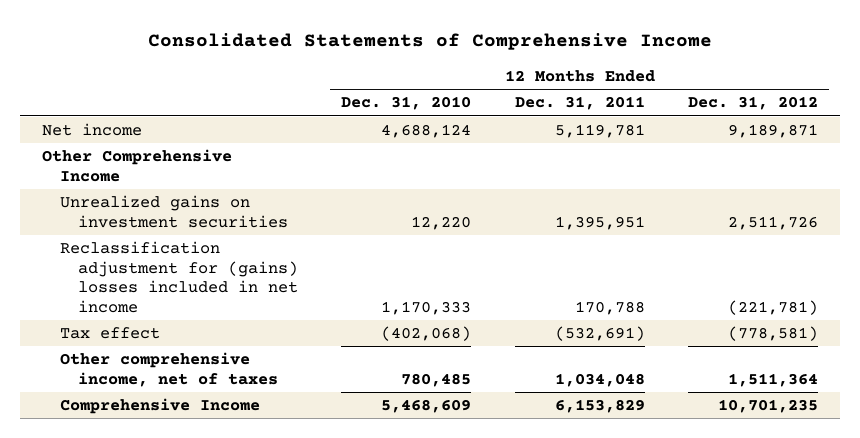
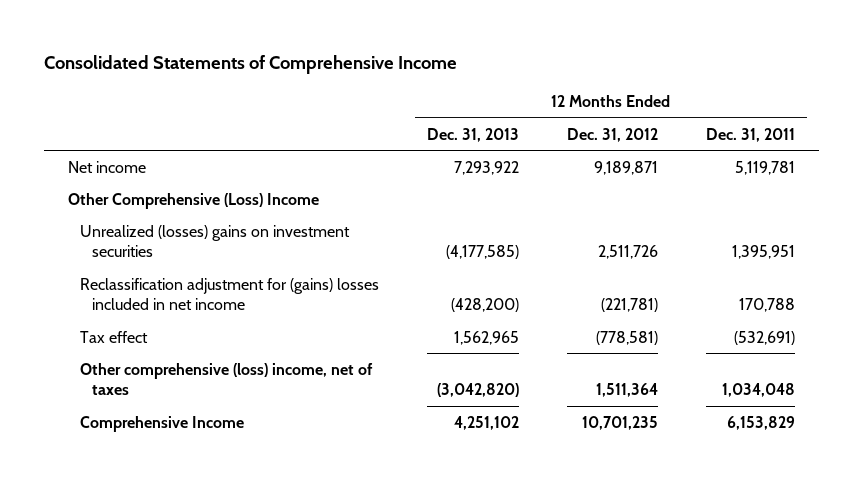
- | 12 Months Ended Dec. 31, 2010 | 12 Months Ended Dec. 31, 2011 | 12 Months Ended Dec. 31, 2012
+ | 12 Months Ended Dec. 31, 2013 | 12 Months Ended Dec. 31, 2012 | 12 Months Ended Dec. 31, 2011
- Other Comprehensive Income
- Unrealized gains on investment securities | 12,220 | 1,395,951 | 2,511,726
+ Other Comprehensive (Loss) Income
+ Unrealized (losses) gains on investment securities | (4,177,585) | 2,511,726 | 1,395,951
- Other comprehensive income, net of taxes | 780,485 | 1,034,048 | 1,511,364
+ Other comprehensive (loss) income, net of taxes | (3,042,820) | 1,511,364 | 1,034,048

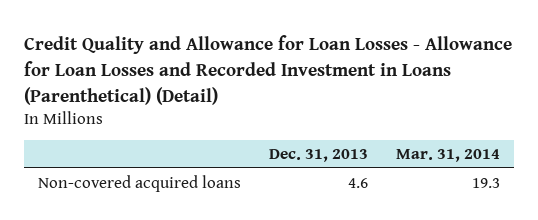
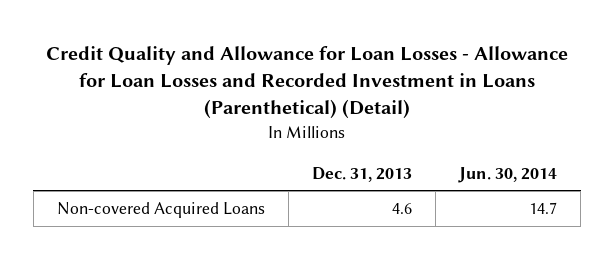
- | Dec. 31, 2013 | Mar. 31, 2014
+ | Dec. 31, 2013 | Jun. 30, 2014
- Non-covered acquired loans | 4.6 | 19.3
+ Non-covered Acquired Loans | 4.6 | 14.7

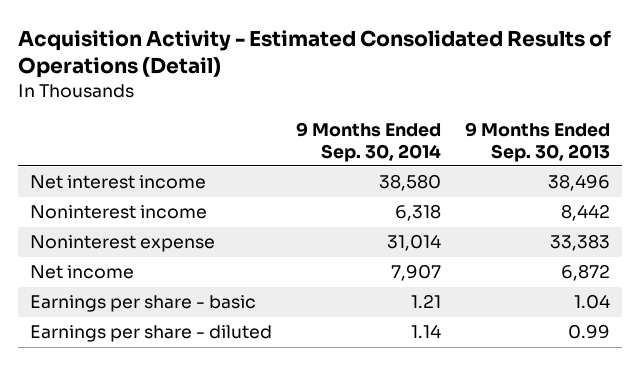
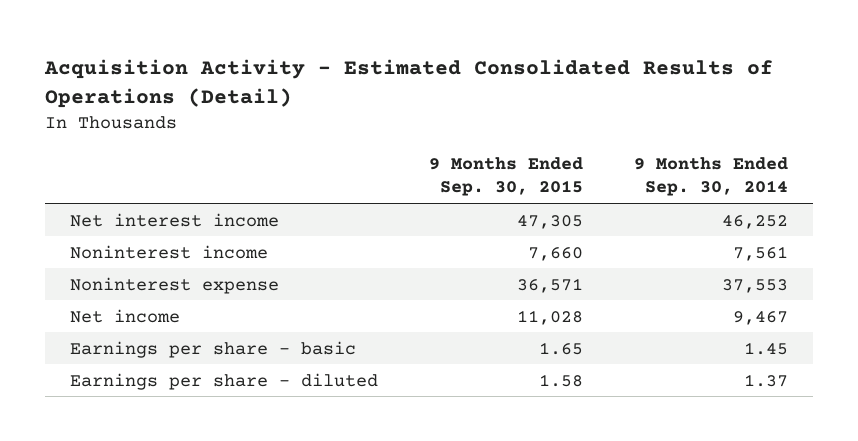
- | 9 Months Ended Sep. 30, 2014 | 9 Months Ended Sep. 30, 2013
+ | 9 Months Ended Sep. 30, 2015 | 9 Months Ended Sep. 30, 2014
- Net interest income | 38,580 | 38,496
- Noninterest income | 6,318 | 8,442
- Noninterest expense | 31,014 | 33,383
- Net income | 7,907 | 6,872
- Earnings per share - basic | 1.21 | 1.04
- Earnings per share - diluted | 1.14 | 0.99
+ Net interest income | 47,305 | 46,252
+ Noninterest income | 7,660 | 7,561
+ Noninterest expense | 36,571 | 37,553
+ Net income | 11,028 | 9,467
+ Earnings per share - basic | 1.65 | 1.45
+ Earnings per share - diluted | 1.58 | 1.37

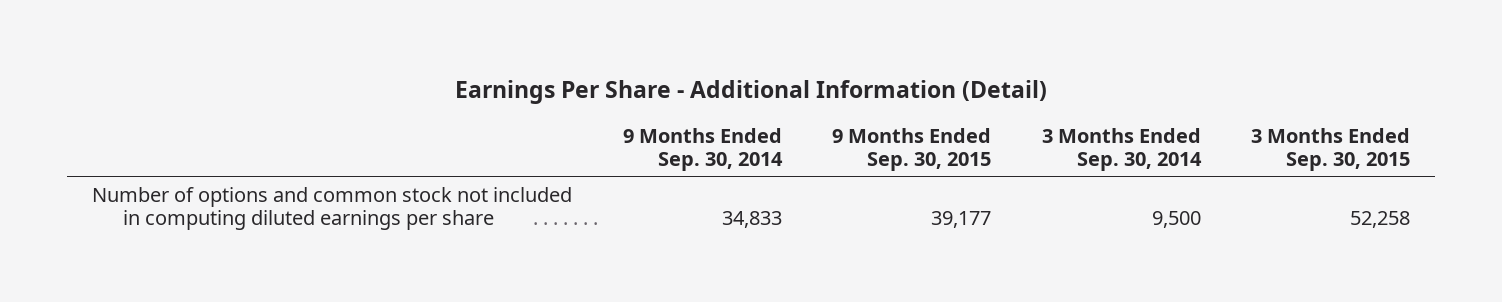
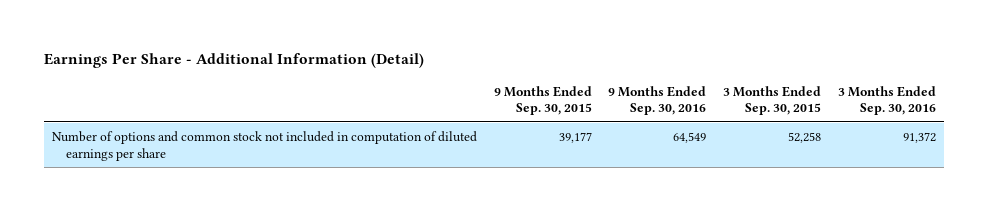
- | 9 Months Ended Sep. 30, 2014 | 9 Months Ended Sep. 30, 2015 | 3 Months Ended Sep. 30, 2014 | 3 Months Ended Sep. 30, 2015
+ | 9 Months Ended Sep. 30, 2015 | 9 Months Ended Sep. 30, 2016 | 3 Months Ended Sep. 30, 2015 | 3 Months Ended Sep. 30, 2016
- Number of options and common stock not included in computing diluted earnings per share | 34,833 | 39,177 | 9,500 | 52,258
+ Number of options and common stock not included in computation of diluted earnings per share | 39,177 | 64,549 | 52,258 | 91,372

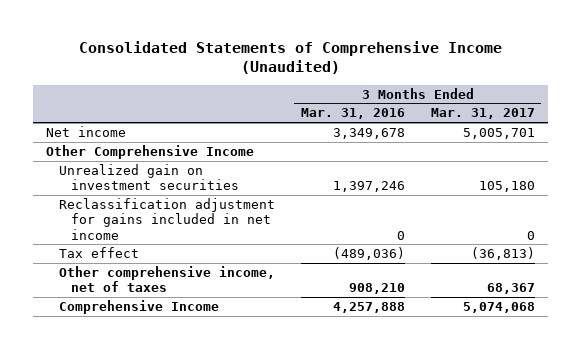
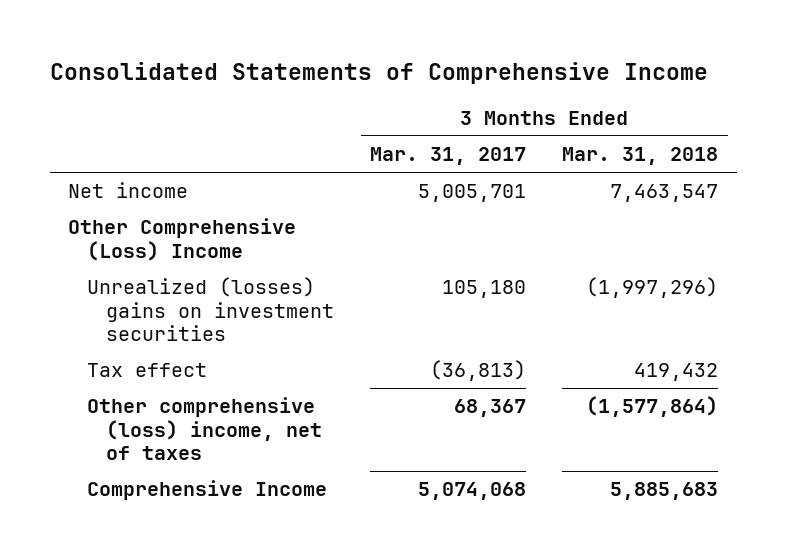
- Consolidated Statements of Comprehensive Income (Unaudited)
+ Consolidated Statements of Comprehensive Income
- | 3 Months Ended Mar. 31, 2016 | 3 Months Ended Mar. 31, 2017
+ | 3 Months Ended Mar. 31, 2017 | 3 Months Ended Mar. 31, 2018
- Other Comprehensive Income
- Unrealized gain on investment securities | 1,397,246 | 105,180
- Reclassification adjustment for gains included in net income | 0 | 0
+ Other Comprehensive (Loss) Income
+ Unrealized (losses) gains on investment securities | 105,180 | (1,997,296)
- Other comprehensive income, net of taxes | 908,210 | 68,367
+ Other comprehensive (loss) income, net of taxes | 68,367 | (1,577,864)

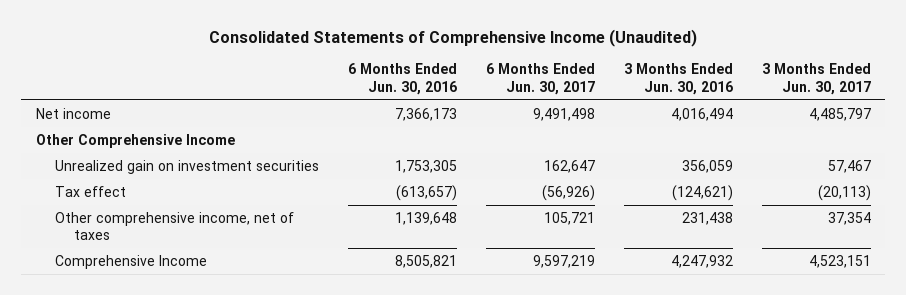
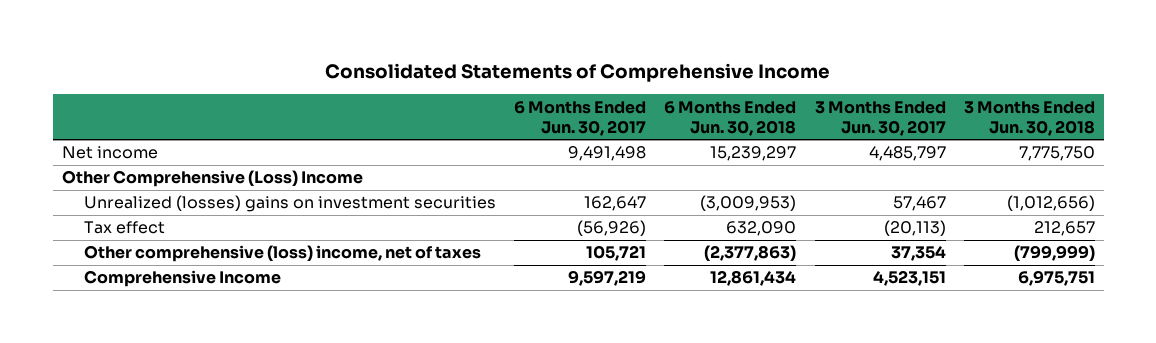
- Consolidated Statements of Comprehensive Income (Unaudited)
+ Consolidated Statements of Comprehensive Income
- | 6 Months Ended Jun. 30, 2016 | 6 Months Ended Jun. 30, 2017 | 3 Months Ended Jun. 30, 2016 | 3 Months Ended Jun. 30, 2017
+ | 6 Months Ended Jun. 30, 2017 | 6 Months Ended Jun. 30, 2018 | 3 Months Ended Jun. 30, 2017 | 3 Months Ended Jun. 30, 2018
- Other Comprehensive Income
- Unrealized gain on investment securities | 1,753,305 | 162,647 | 356,059 | 57,467
+ Other Comprehensive (Loss) Income
+ Unrealized (losses) gains on investment securities | 162,647 | (3,009,953) | 57,467 | (1,012,656)
- Other comprehensive income, net of taxes | 1,139,648 | 105,721 | 231,438 | 37,354
+ Other comprehensive (loss) income, net of taxes | 105,721 | (2,377,863) | 37,354 | (799,999)

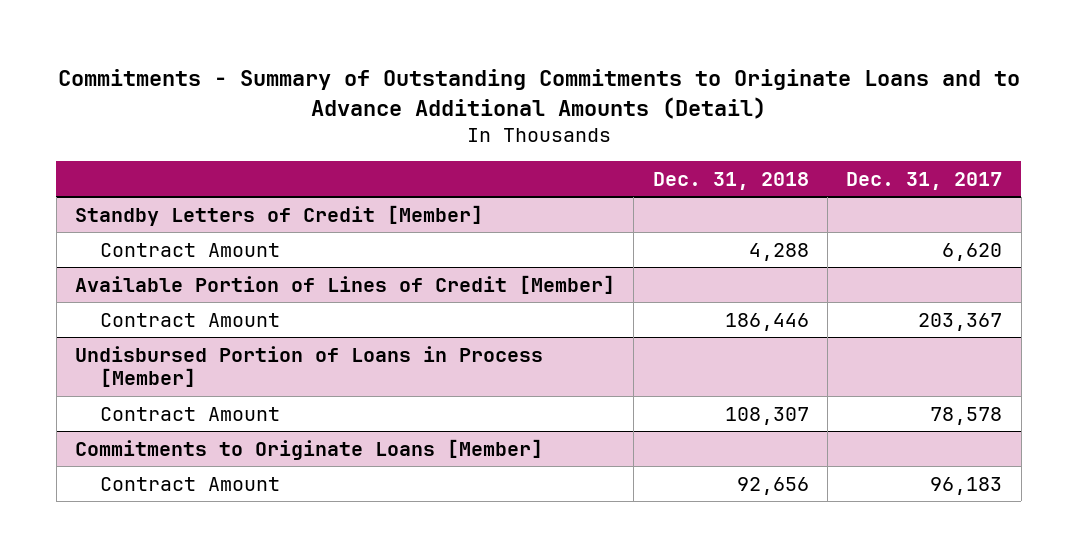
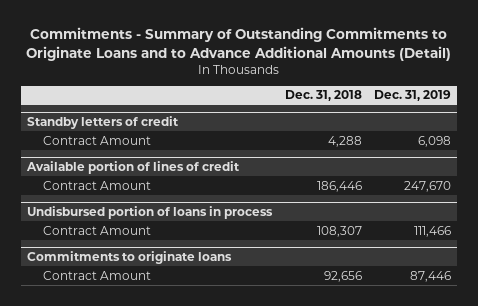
- | Dec. 31, 2018 | Dec. 31, 2017
+ | Dec. 31, 2018 | Dec. 31, 2019
- Standby Letters of Credit [Member]
+ Standby letters of credit
- Available Portion of Lines of Credit [Member]
+ Available portion of lines of credit
- Undisbursed Portion of Loans in Process [Member]
+ Undisbursed portion of loans in process
- Commitments to Originate Loans [Member]
+ Commitments to originate loans

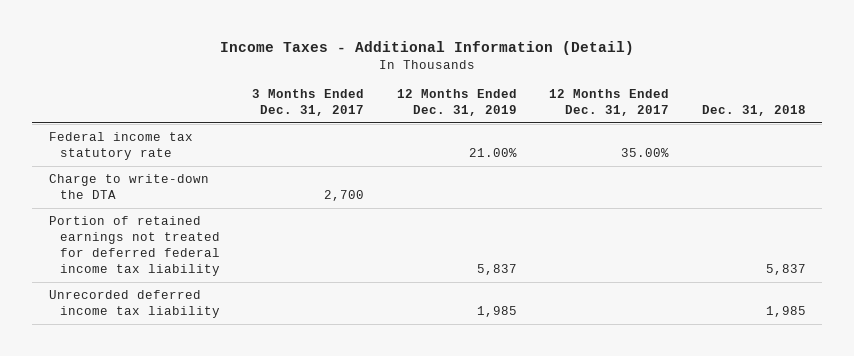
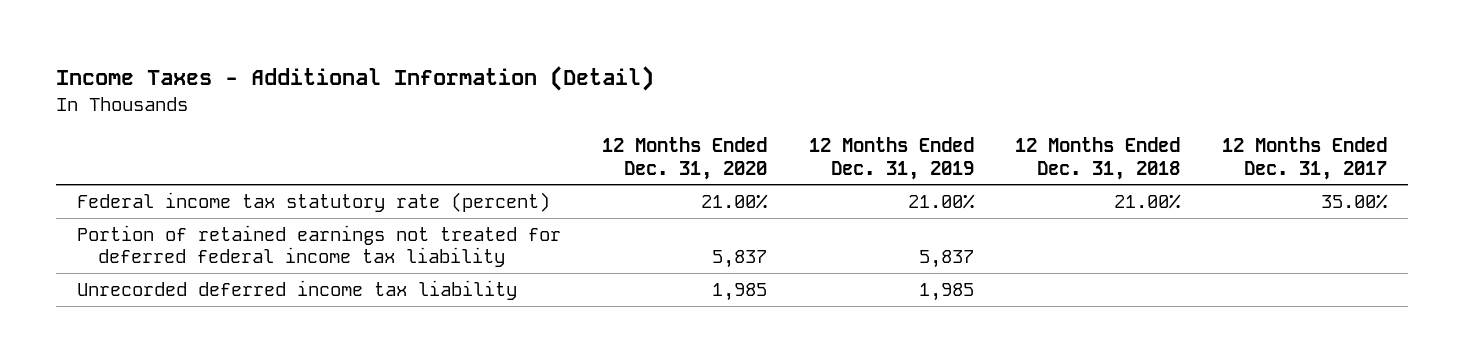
- | 3 Months Ended Dec. 31, 2017 | 12 Months Ended Dec. 31, 2019 | 12 Months Ended Dec. 31, 2017 | Dec. 31, 2018
+ | 12 Months Ended Dec. 31, 2020 | 12 Months Ended Dec. 31, 2019 | 12 Months Ended Dec. 31, 2018 | 12 Months Ended Dec. 31, 2017
- Federal income tax statutory rate | | 21.00% | 35.00% |
- Charge to write-down the DTA | 2,700 | | |
+ Federal income tax statutory rate (percent) | 21.00% | 21.00% | 21.00% | 35.00%

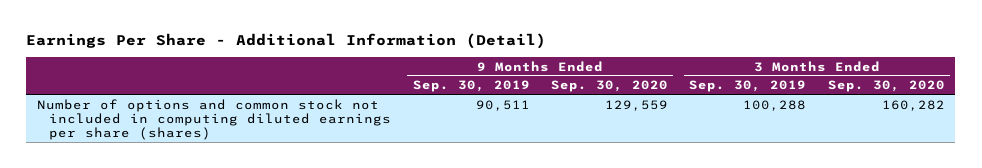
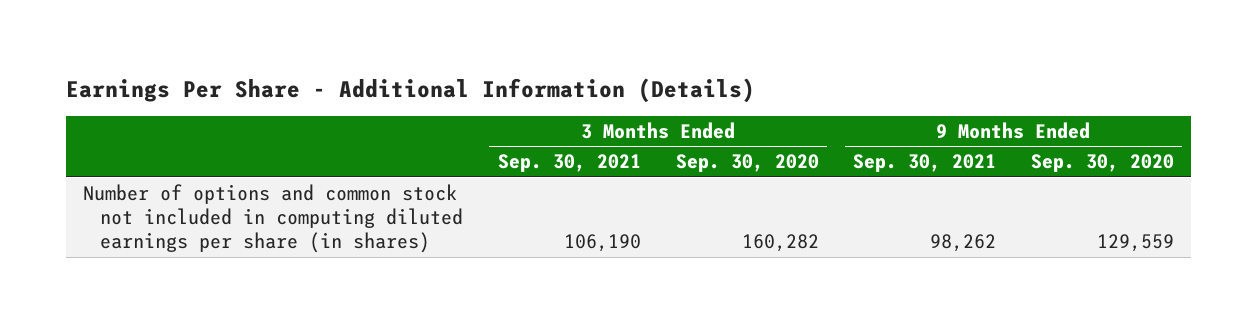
- Earnings Per Share - Additional Information (Detail)
+ Earnings Per Share - Additional Information (Details)
- | 9 Months Ended Sep. 30, 2019 | 9 Months Ended Sep. 30, 2020 | 3 Months Ended Sep. 30, 2019 | 3 Months Ended Sep. 30, 2020
+ | 3 Months Ended Sep. 30, 2021 | 3 Months Ended Sep. 30, 2020 | 9 Months Ended Sep. 30, 2021 | 9 Months Ended Sep. 30, 2020
- Number of options and common stock not included in computing diluted earnings per share (shares) | 90,511 | 129,559 | 100,288 | 160,282
+ Number of options and common stock not included in computing diluted earnings per share (in shares) | 106,190 | 160,282 | 98,262 | 129,559

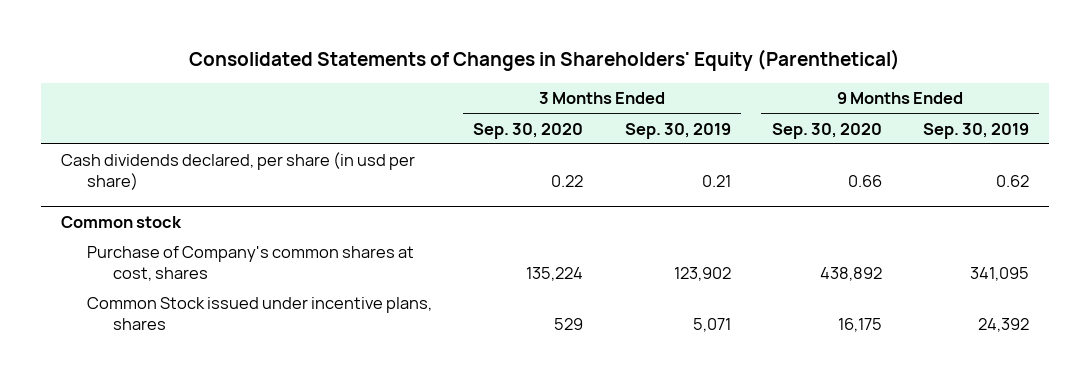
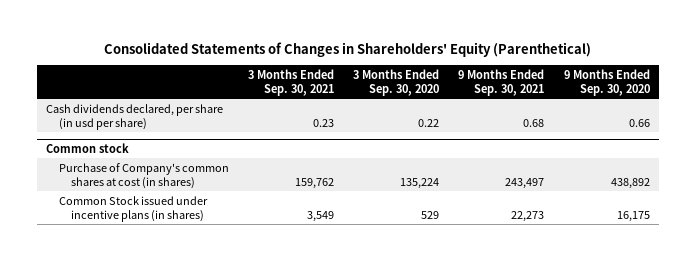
- | 3 Months Ended Sep. 30, 2020 | 3 Months Ended Sep. 30, 2019 | 9 Months Ended Sep. 30, 2020 | 9 Months Ended Sep. 30, 2019
+ | 3 Months Ended Sep. 30, 2021 | 3 Months Ended Sep. 30, 2020 | 9 Months Ended Sep. 30, 2021 | 9 Months Ended Sep. 30, 2020
@ Common stock
- Purchase of Company's common shares at cost, shares | 135,224 | 123,902 | 438,892 | 341,095
- Common Stock issued under incentive plans, shares | 529 | 5,071 | 16,175 | 24,392
+ Purchase of Company's common shares at cost (in shares) | 159,762 | 135,224 | 243,497 | 438,892
+ Common Stock issued under incentive plans (in shares) | 3,549 | 529 | 22,273 | 16,175

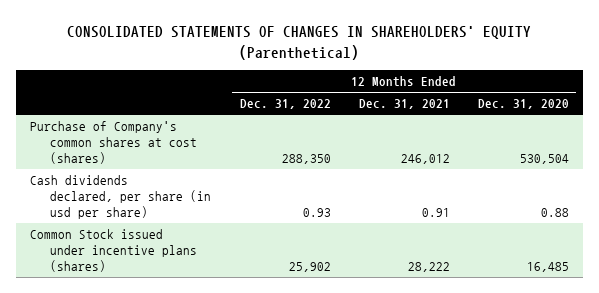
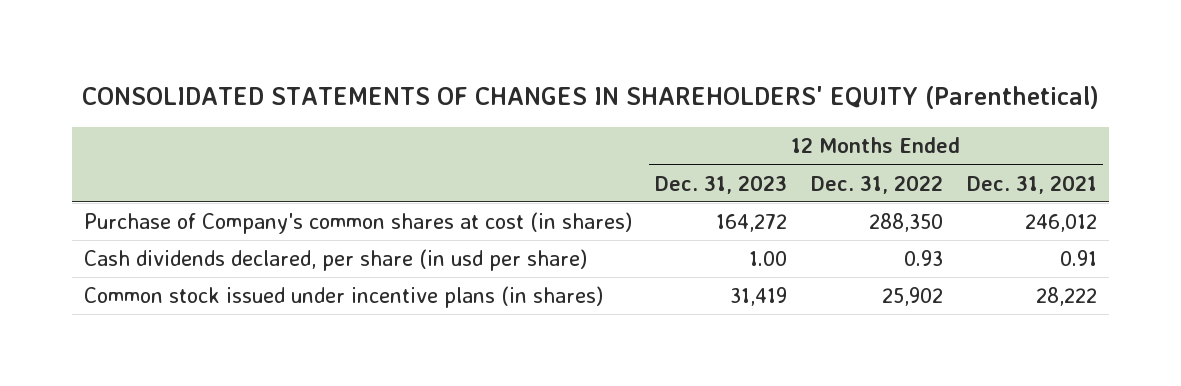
- | 12 Months Ended Dec. 31, 2022 | 12 Months Ended Dec. 31, 2021 | 12 Months Ended Dec. 31, 2020
+ | 12 Months Ended Dec. 31, 2023 | 12 Months Ended Dec. 31, 2022 | 12 Months Ended Dec. 31, 2021
- Purchase of Company's common shares at cost (shares) | 288,350 | 246,012 | 530,504
+ Purchase of Company's common shares at cost (in shares) | 164,272 | 288,350 | 246,012
- Common Stock issued under incentive plans (shares) | 25,902 | 28,222 | 16,485
+ Common stock issued under incentive plans (in shares) | 31,419 | 25,902 | 28,222

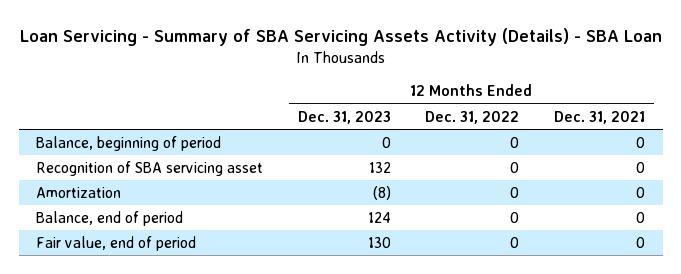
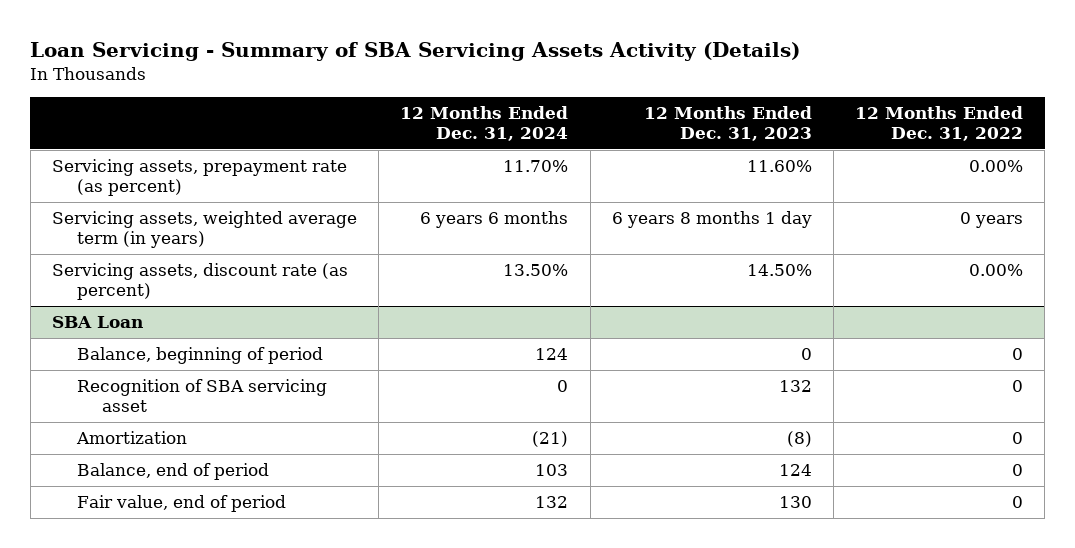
- Loan Servicing - Summary of SBA Servicing Assets Activity (Details) - SBA Loan
+ Loan Servicing - Summary of SBA Servicing Assets Activity (Details)
- | 12 Months Ended Dec. 31, 2023 | 12 Months Ended Dec. 31, 2022 | 12 Months Ended Dec. 31, 2021
+ | 12 Months Ended Dec. 31, 2024 | 12 Months Ended Dec. 31, 2023 | 12 Months Ended Dec. 31, 2022
+ Servicing assets, prepayment rate (as percent) | 11.70% | 11.60% | 0.00%
+ Servicing assets, weighted average term (in years) | 6 years 6 months | 6 years 8 months 1 day | 0 years
+ Servicing assets, discount rate (as percent) | 13.50% | 14.50% | 0.00%
+ SBA Loan

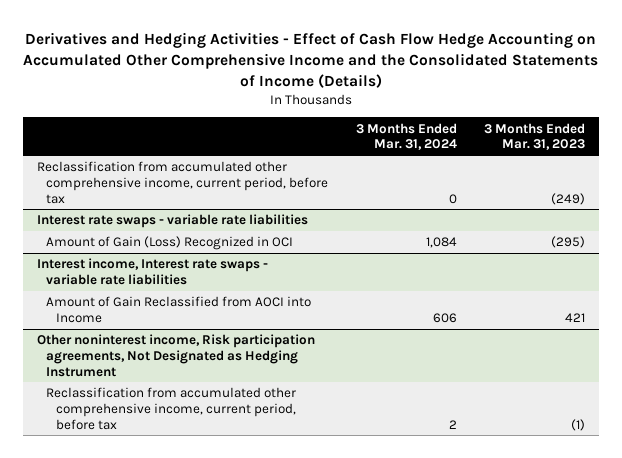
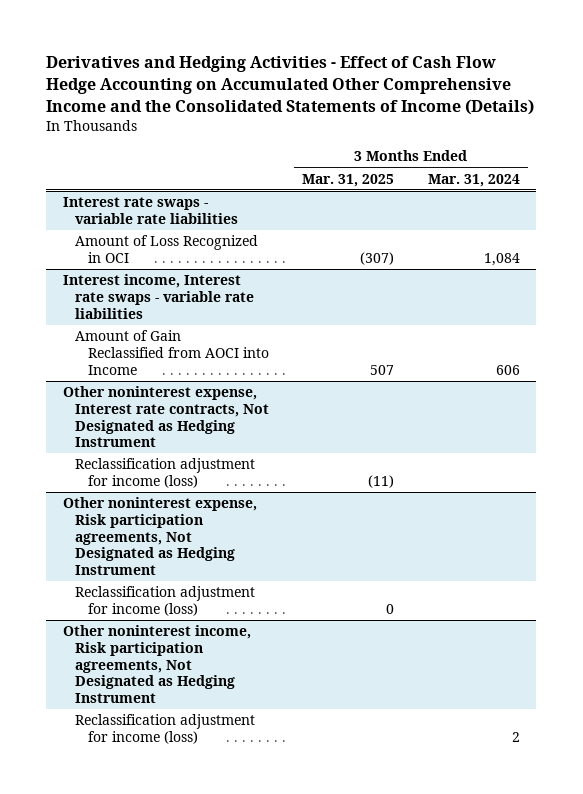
- | 3 Months Ended Mar. 31, 2024 | 3 Months Ended Mar. 31, 2023
+ | 3 Months Ended Mar. 31, 2025 | 3 Months Ended Mar. 31, 2024
- Reclassification from accumulated other comprehensive income, current period, before tax | 0 | (249)
@ Interest rate swaps - variable rate liabilities
- Amount of Gain (Loss) Recognized in OCI | 1,084 | (295)
+ Amount of Loss Recognized in OCI | (307) | 1,084
+ Other noninterest expense, Interest rate contracts, Not Designated as Hedging Instrument
+ Reclassification adjustment for income (loss) | (11) |
+ Other noninterest expense, Risk participation agreements, Not Designated as Hedging Instrument
+ Reclassification adjustment for income (loss) | 0 |
@ Other noninterest income, Risk participation agreements, Not Designated as Hedging Instrument
- Reclassification from accumulated other comprehensive income, current period, before tax | 2 | (1)
+ Reclassification adjustment for income (loss) | | 2

